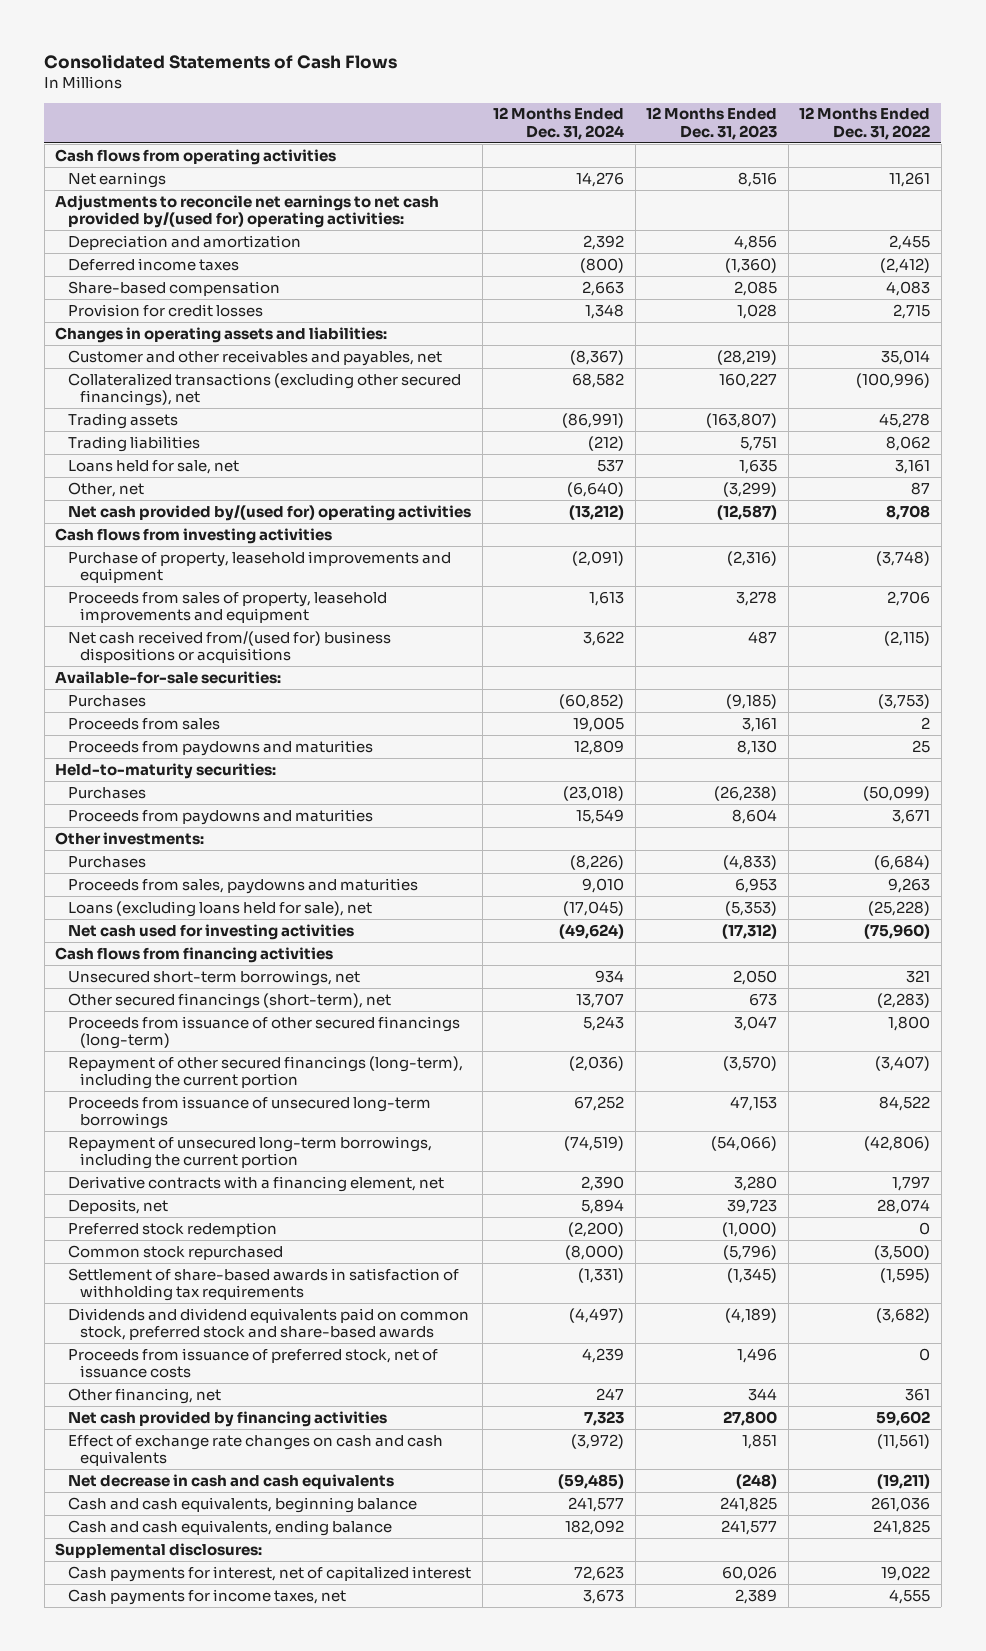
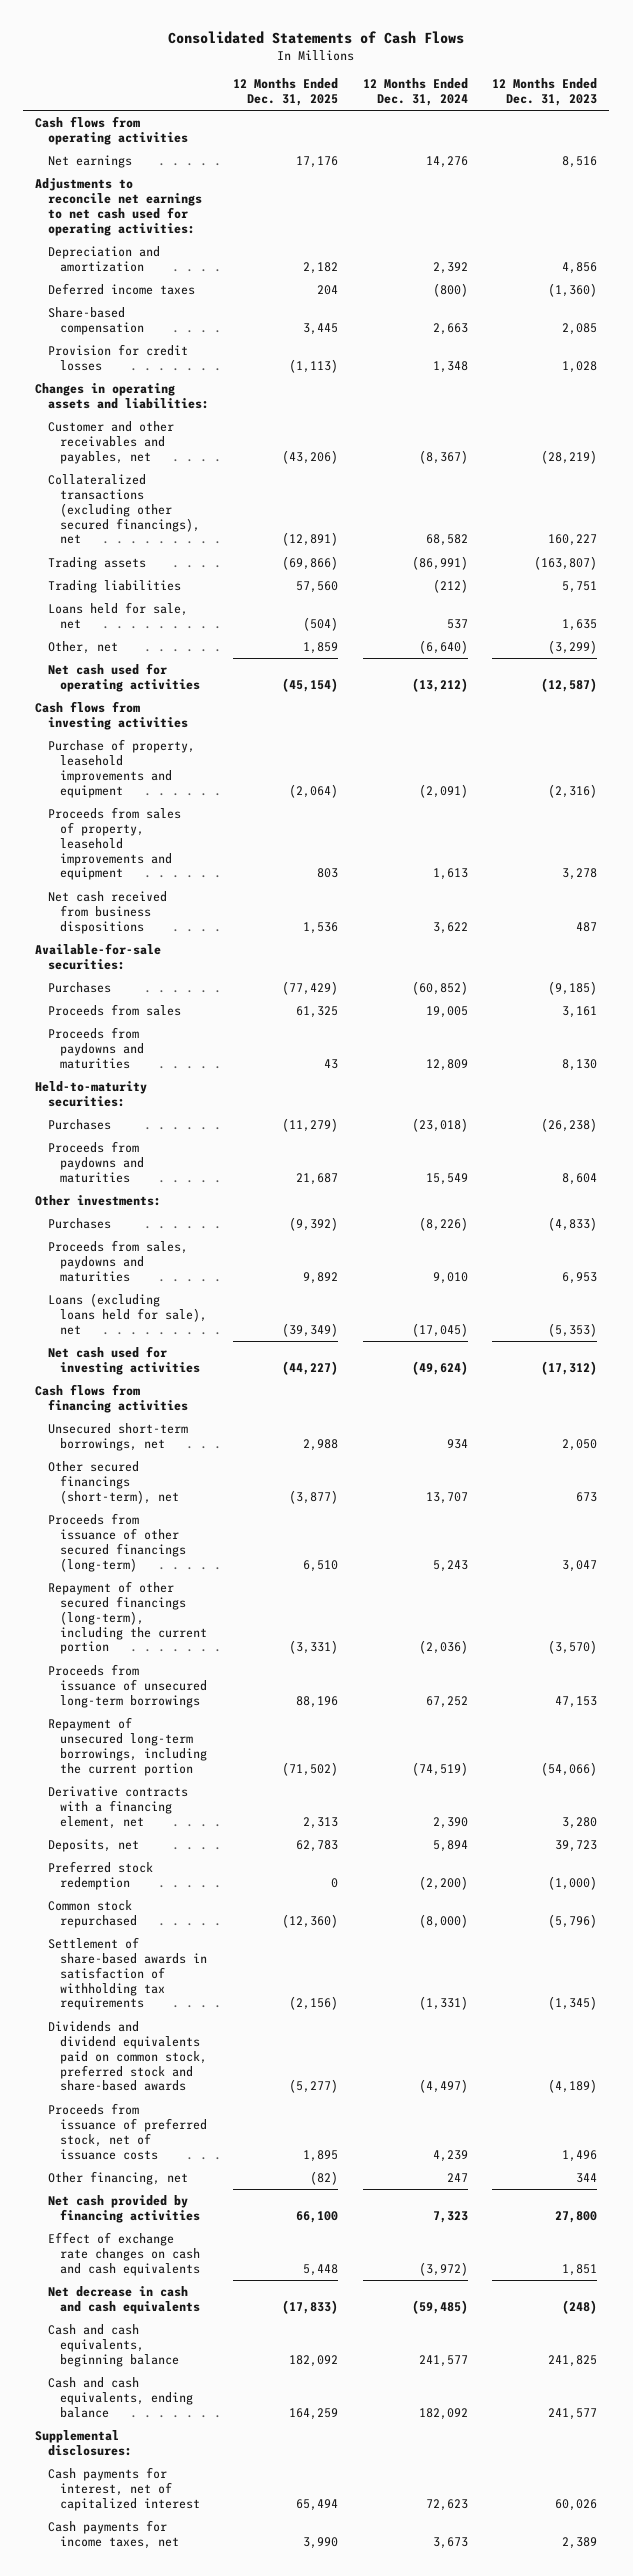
- | 12 Months Ended Dec. 31, 2024 | 12 Months Ended Dec. 31, 2023 | 12 Months Ended Dec. 31, 2022
+ | 12 Months Ended Dec. 31, 2025 | 12 Months Ended Dec. 31, 2024 | 12 Months Ended Dec. 31, 2023
- Adjustments to reconcile net earnings to net cash provided by/(used for) operating activities:
+ Adjustments to reconcile net earnings to net cash used for operating activities:
- Net cash provided by/(used for) operating activities | (13,212) | (12,587) | 8,708
+ Net cash used for operating activities | (45,154) | (13,212) | (12,587)
- Net cash received from/(used for) business dispositions or acquisitions | 3,622 | 487 | (2,115)
+ Net cash received from business dispositions | 1,536 | 3,622 | 487

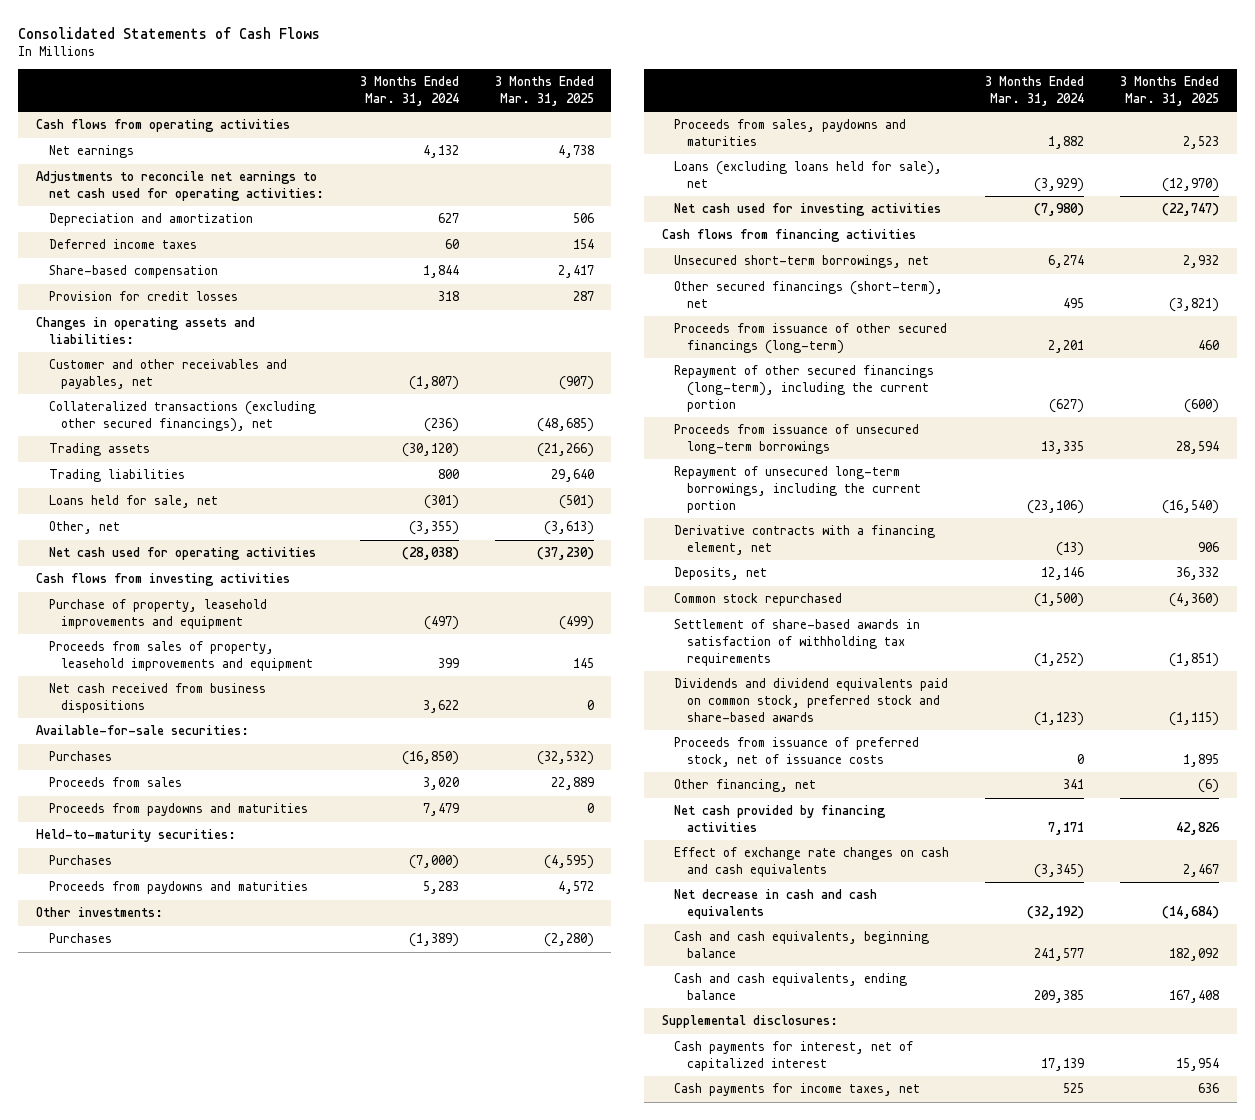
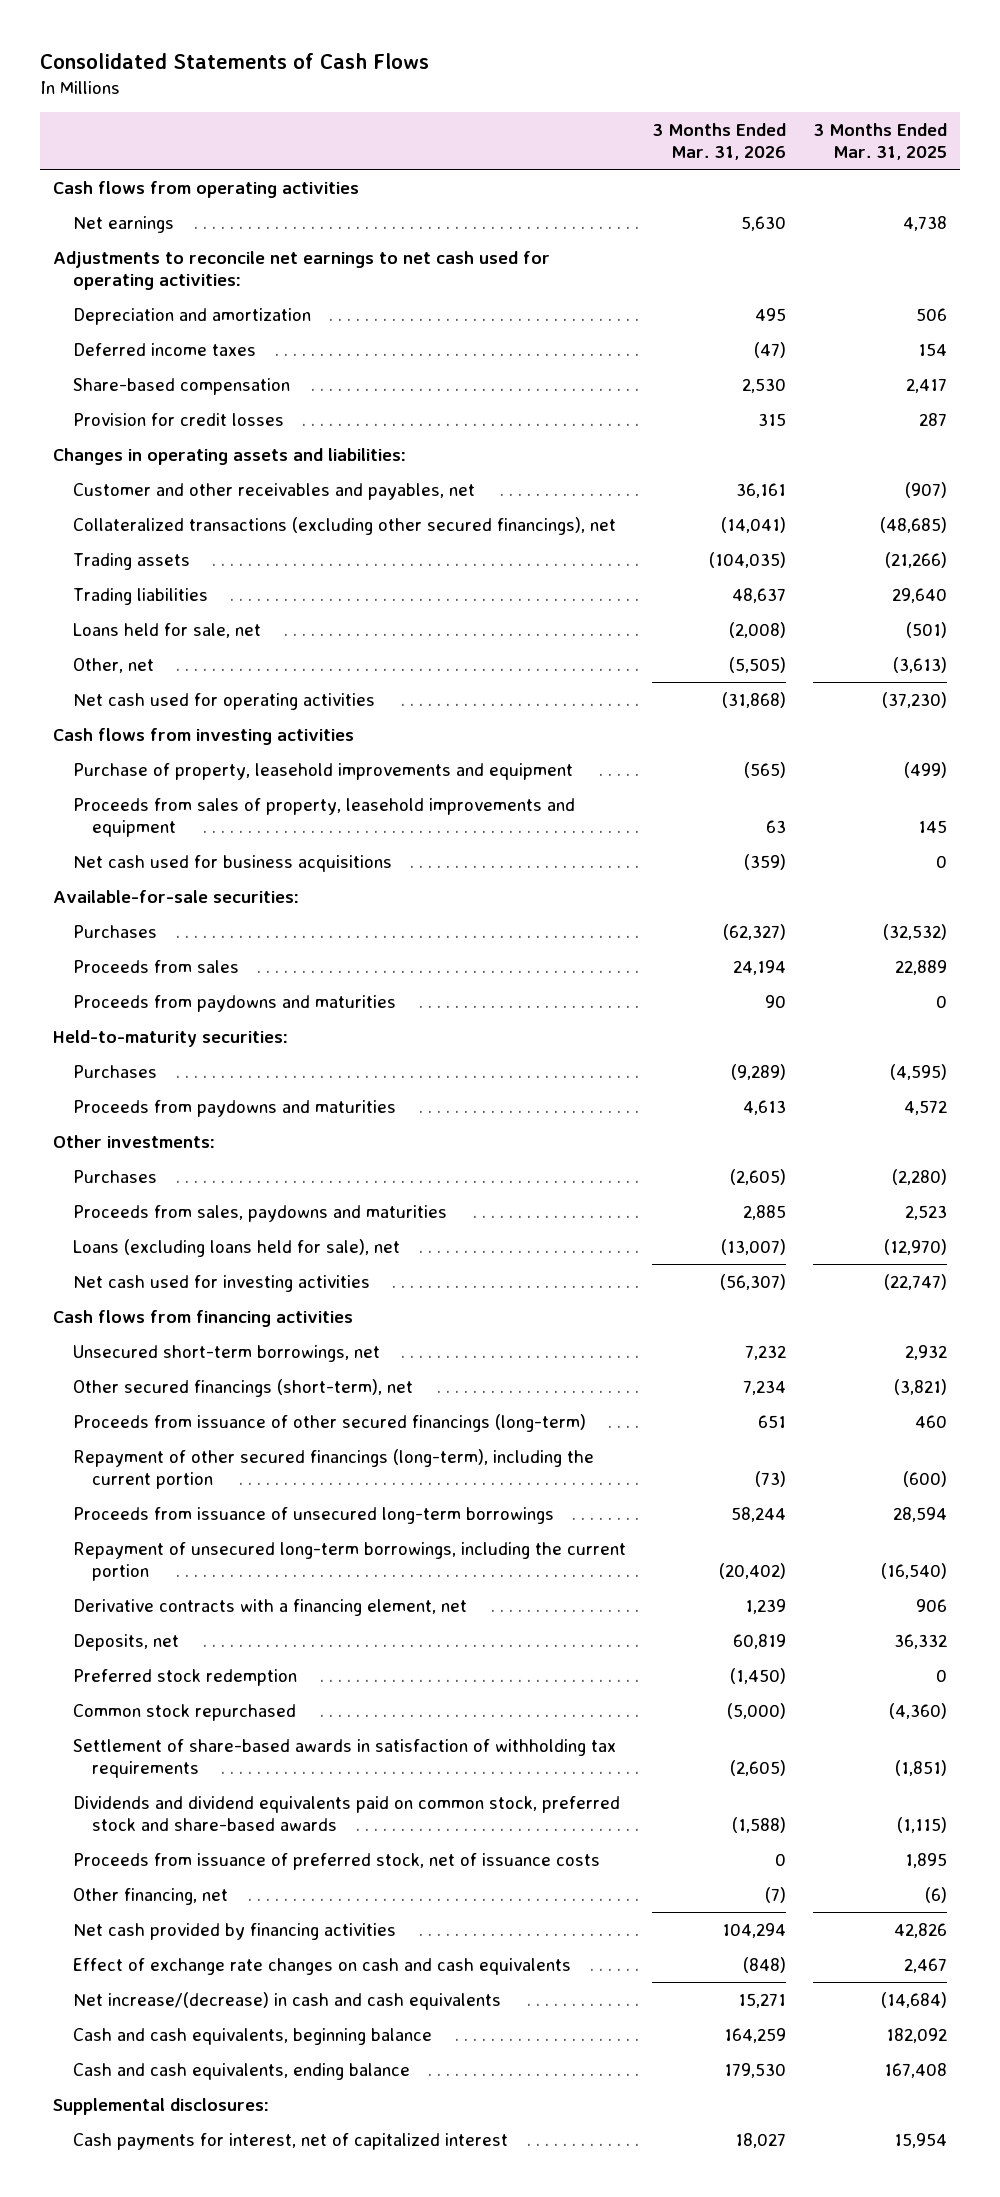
- | 3 Months Ended Mar. 31, 2024 | 3 Months Ended Mar. 31, 2025
+ | 3 Months Ended Mar. 31, 2026 | 3 Months Ended Mar. 31, 2025
- Net cash received from business dispositions | 3,622 | 0
+ Net cash used for business acquisitions | (359) | 0
+ Preferred stock redemption | (1,450) | 0
- Net decrease in cash and cash equivalents | (32,192) | (14,684)
+ Net increase/(decrease) in cash and cash equivalents | 15,271 | (14,684)
- Cash payments for income taxes, net | 525 | 636

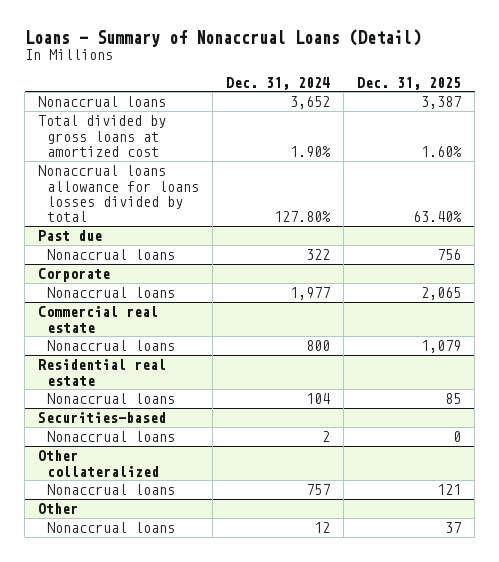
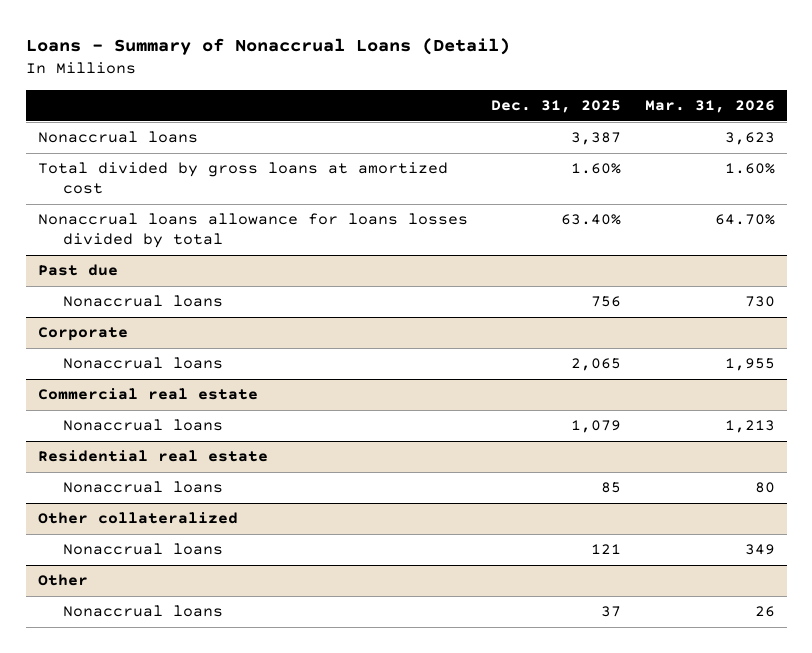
- | Dec. 31, 2024 | Dec. 31, 2025
+ | Dec. 31, 2025 | Mar. 31, 2026
- Securities-based
- Nonaccrual loans | 2 | 0

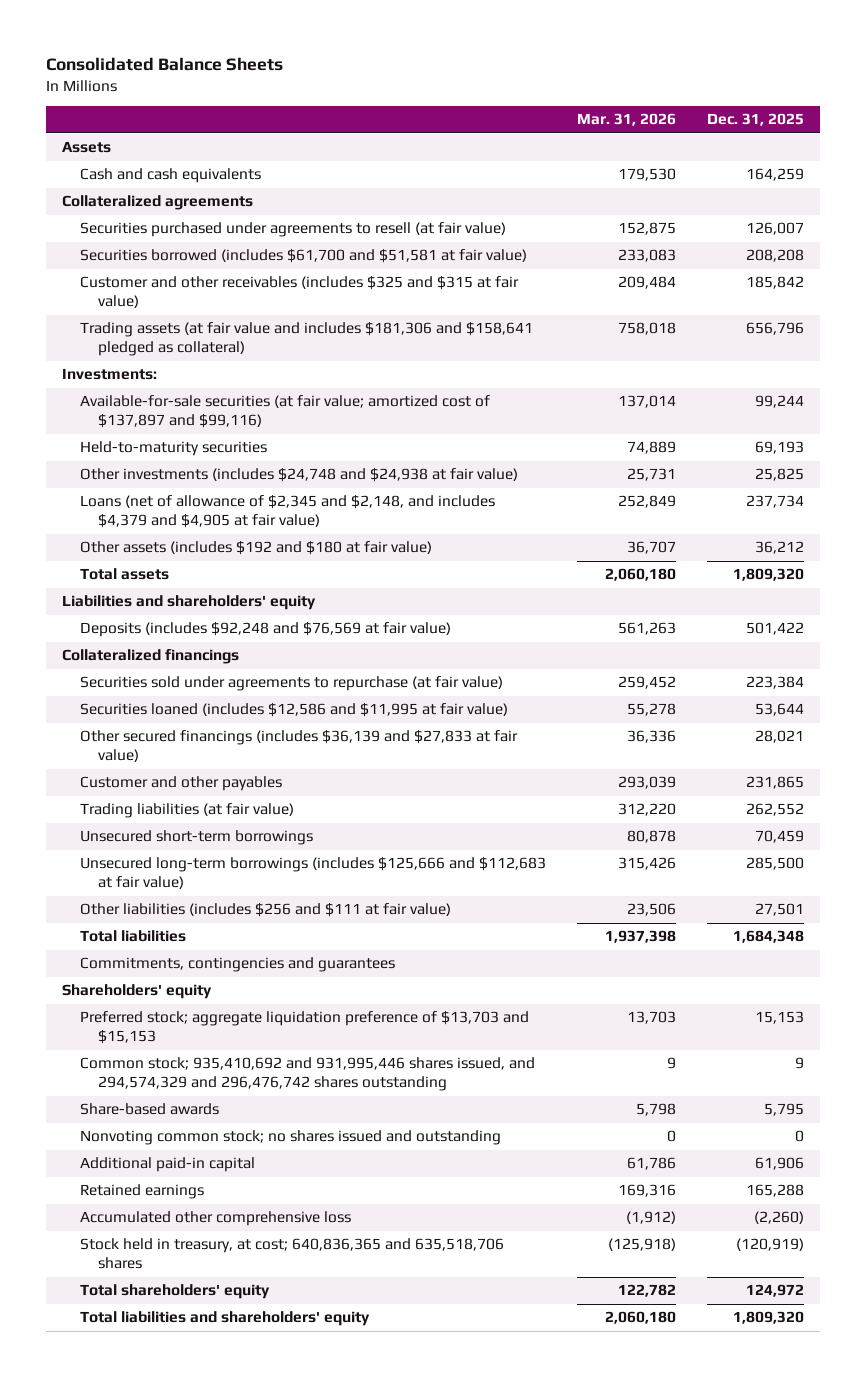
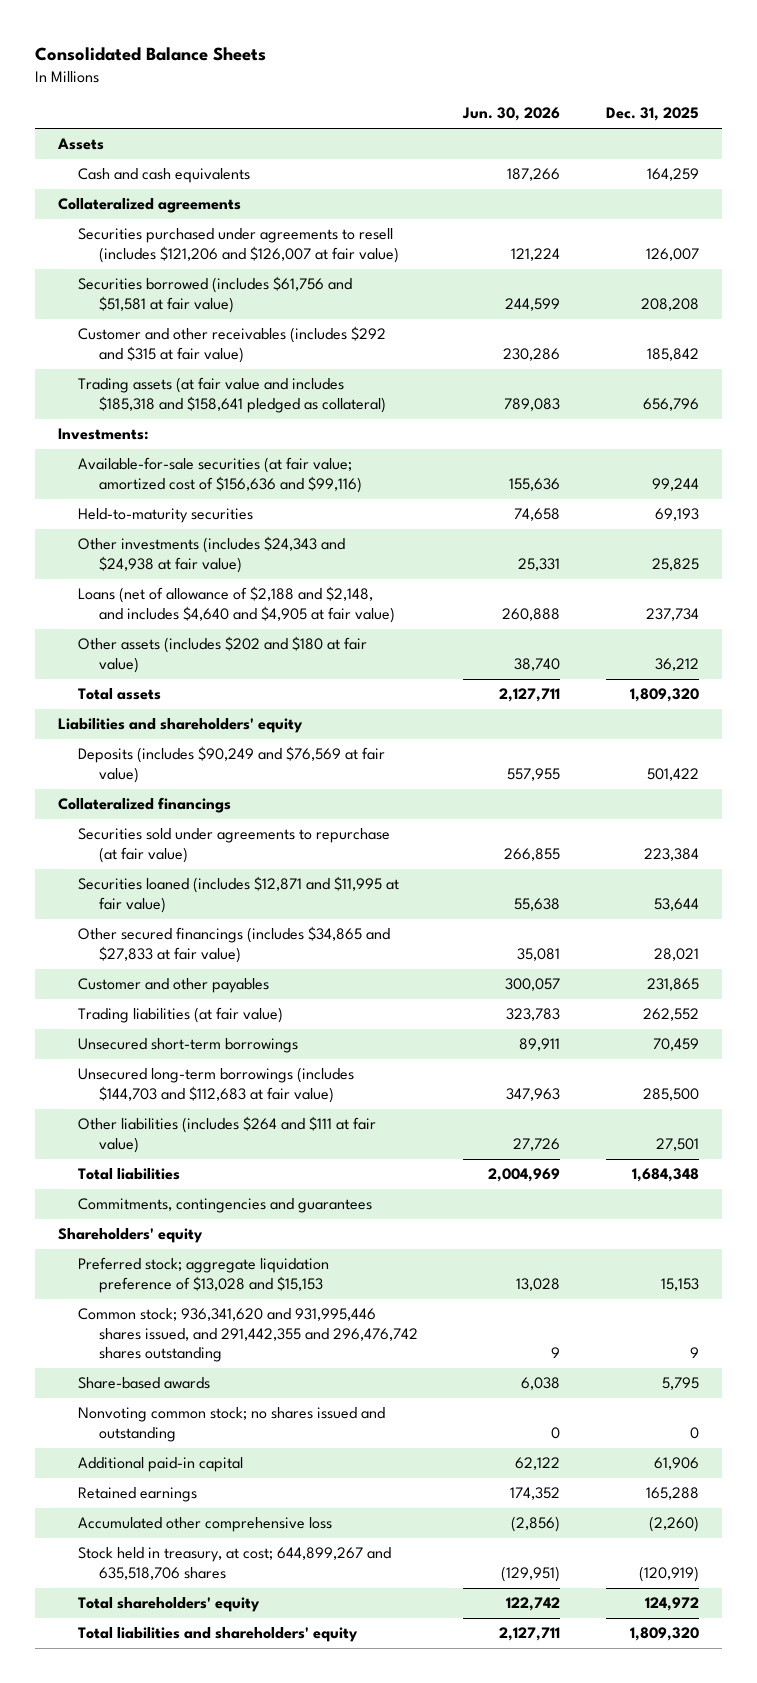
- | Mar. 31, 2026 | Dec. 31, 2025
+ | Jun. 30, 2026 | Dec. 31, 2025
- Securities purchased under agreements to resell (at fair value) | 152,875 | 126,007
- Securities borrowed (includes $61,700 and $51,581 at fair value) | 233,083 | 208,208
- Customer and other receivables (includes $325 and $315 at fair value) | 209,484 | 185,842
- Trading assets (at fair value and includes $181,306 and $158,641 pledged as collateral) | 758,018 | 656,796
+ Securities purchased under agreements to resell (includes $121,206 and $126,007 at fair value) | 121,224 | 126,007
+ Securities borrowed (includes $61,756 and $51,581 at fair value) | 244,599 | 208,208
+ Customer and other receivables (includes $292 and $315 at fair value) | 230,286 | 185,842
+ Trading assets (at fair value and includes $185,318 and $158,641 pledged as collateral) | 789,083 | 656,796
- Available-for-sale securities (at fair value; amortized cost of $137,897 and $99,116) | 137,014 | 99,244
+ Available-for-sale securities (at fair value; amortized cost of $156,636 and $99,116) | 155,636 | 99,244
- Other investments (includes $24,748 and $24,938 at fair value) | 25,731 | 25,825
- Loans (net of allowance of $2,345 and $2,148, and includes $4,379 and $4,905 at fair value) | 252,849 | 237,734
- Other assets (includes $192 and $180 at fair value) | 36,707 | 36,212
+ Other investments (includes $24,343 and $24,938 at fair value) | 25,331 | 25,825
+ Loans (net of allowance of $2,188 and $2,148, and includes $4,640 and $4,905 at fair value) | 260,888 | 237,734
+ Other assets (includes $202 and $180 at fair value) | 38,740 | 36,212
- Deposits (includes $92,248 and $76,569 at fair value) | 561,263 | 501,422
+ Deposits (includes $90,249 and $76,569 at fair value) | 557,955 | 501,422
- Securities loaned (includes $12,586 and $11,995 at fair value) | 55,278 | 53,644
- Other secured financings (includes $36,139 and $27,833 at fair value) | 36,336 | 28,021
+ Securities loaned (includes $12,871 and $11,995 at fair value) | 55,638 | 53,644
+ Other secured financings (includes $34,865 and $27,833 at fair value) | 35,081 | 28,021
- Unsecured long-term borrowings (includes $125,666 and $112,683 at fair value) | 315,426 | 285,500
- Other liabilities (includes $256 and $111 at fair value) | 23,506 | 27,501
+ Unsecured long-term borrowings (includes $144,703 and $112,683 at fair value) | 347,963 | 285,500
+ Other liabilities (includes $264 and $111 at fair value) | 27,726 | 27,501
- Preferred stock; aggregate liquidation preference of $13,703 and $15,153 | 13,703 | 15,153
- Common stock; 935,410,692 and 931,995,446 shares issued, and 294,574,329 and 296,476,742 shares outstanding | 9 | 9
+ Preferred stock; aggregate liquidation preference of $13,028 and $15,153 | 13,028 | 15,153
+ Common stock; 936,341,620 and 931,995,446 shares issued, and 291,442,355 and 296,476,742 shares outstanding | 9 | 9
- Stock held in treasury, at cost; 640,836,365 and 635,518,706 shares | (125,918) | (120,919)
+ Stock held in treasury, at cost; 644,899,267 and 635,518,706 shares | (129,951) | (120,919)

